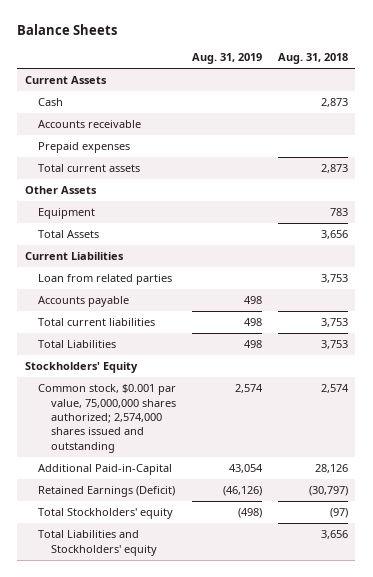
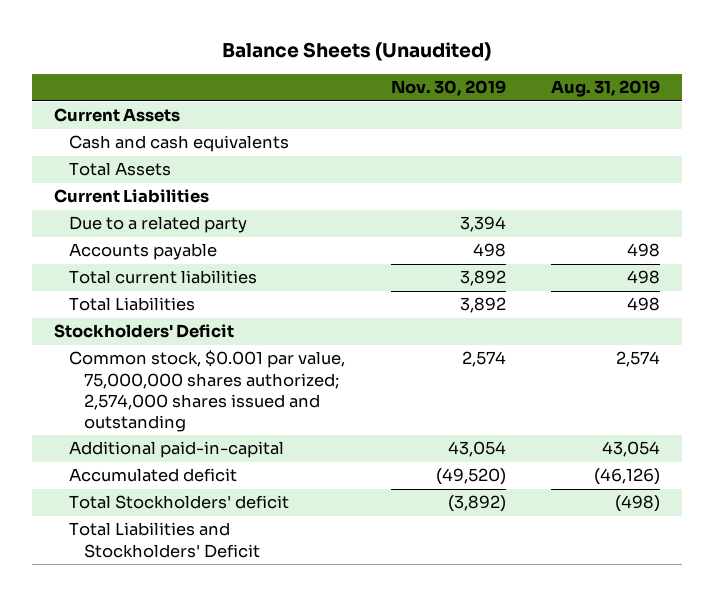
- Balance Sheets
+ Balance Sheets (Unaudited)
- | Aug. 31, 2019 | Aug. 31, 2018
+ | Nov. 30, 2019 | Aug. 31, 2019
- Cash | | 2,873
- Accounts receivable
- Prepaid expenses
- Total current assets | | 2,873
- Other Assets
- Equipment | | 783
+ Cash and cash equivalents
- Loan from related parties | | 3,753
+ Due to a related party | 3,394 |
- Stockholders' Equity
+ Stockholders' Deficit
- Additional Paid-in-Capital | 43,054 | 28,126
- Retained Earnings (Deficit) | (46,126) | (30,797)
- Total Stockholders' equity | (498) | (97)
- Total Liabilities and Stockholders' equity | | 3,656
+ Additional paid-in-capital | 43,054 | 43,054
+ Accumulated deficit | (49,520) | (46,126)
+ Total Stockholders' deficit | (3,892) | (498)
+ Total Liabilities and Stockholders' Deficit

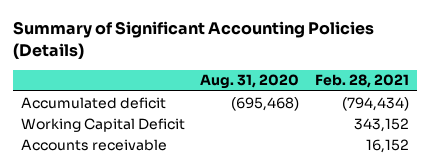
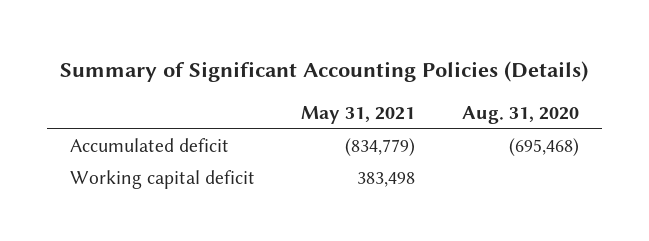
- | Aug. 31, 2020 | Feb. 28, 2021
+ | May 31, 2021 | Aug. 31, 2020
- Working Capital Deficit | | 343,152
- Accounts receivable | | 16,152
+ Working capital deficit | 383,498 |

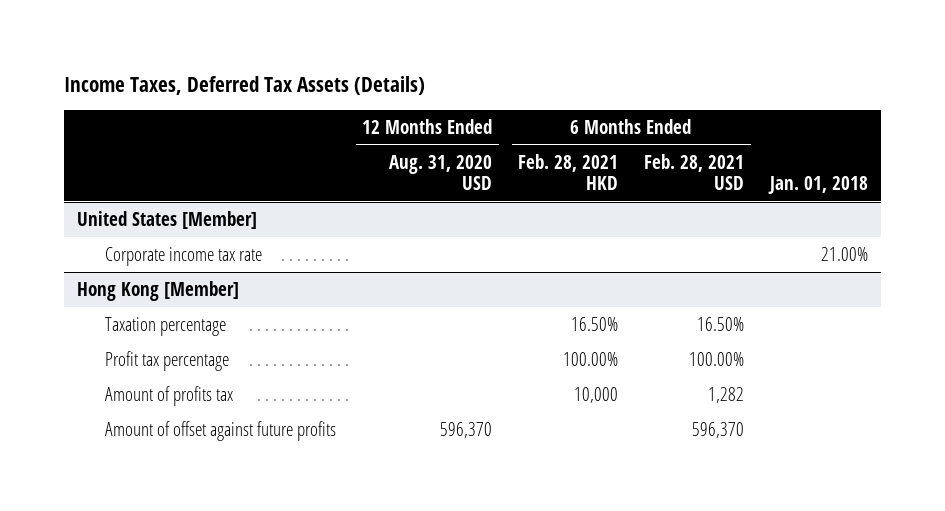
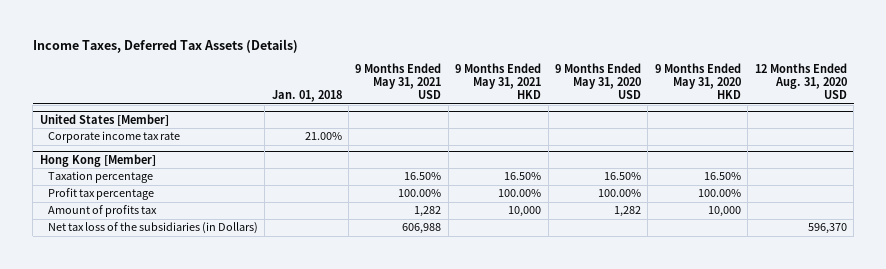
- | 12 Months Ended Aug. 31, 2020 USD | 6 Months Ended Feb. 28, 2021 HKD | 6 Months Ended Feb. 28, 2021 USD | Jan. 01, 2018
+ | Jan. 01, 2018 | 9 Months Ended May 31, 2021 USD | 9 Months Ended May 31, 2021 HKD | 9 Months Ended May 31, 2020 USD | 9 Months Ended May 31, 2020 HKD | 12 Months Ended Aug. 31, 2020 USD
@ Hong Kong [Member]
- Amount of offset against future profits | 596,370 | | 596,370 |
+ Net tax loss of the subsidiaries (in Dollars) | | 606,988 | | | | 596,370

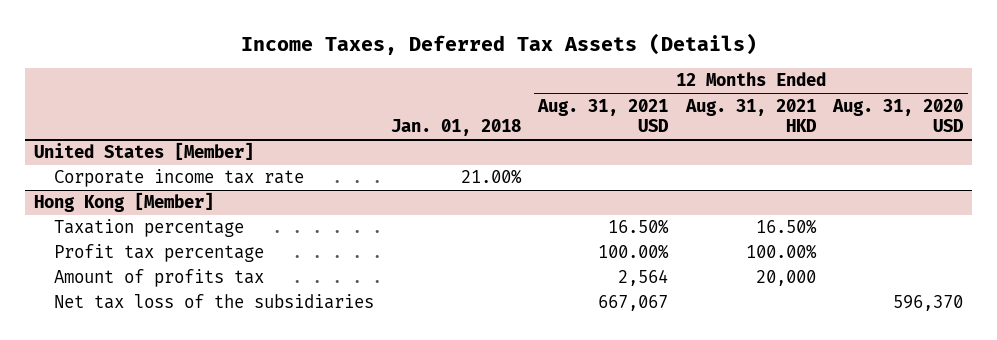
- | Jan. 01, 2018 | 9 Months Ended May 31, 2021 USD | 9 Months Ended May 31, 2021 HKD | 9 Months Ended May 31, 2020 USD | 9 Months Ended May 31, 2020 HKD | 12 Months Ended Aug. 31, 2020 USD
+ | Jan. 01, 2018 | 12 Months Ended Aug. 31, 2021 USD | 12 Months Ended Aug. 31, 2021 HKD | 12 Months Ended Aug. 31, 2020 USD
@ Hong Kong [Member]
- Net tax loss of the subsidiaries (in Dollars) | | 606,988 | | | | 596,370
+ Net tax loss of the subsidiaries | | 667,067 | | 596,370

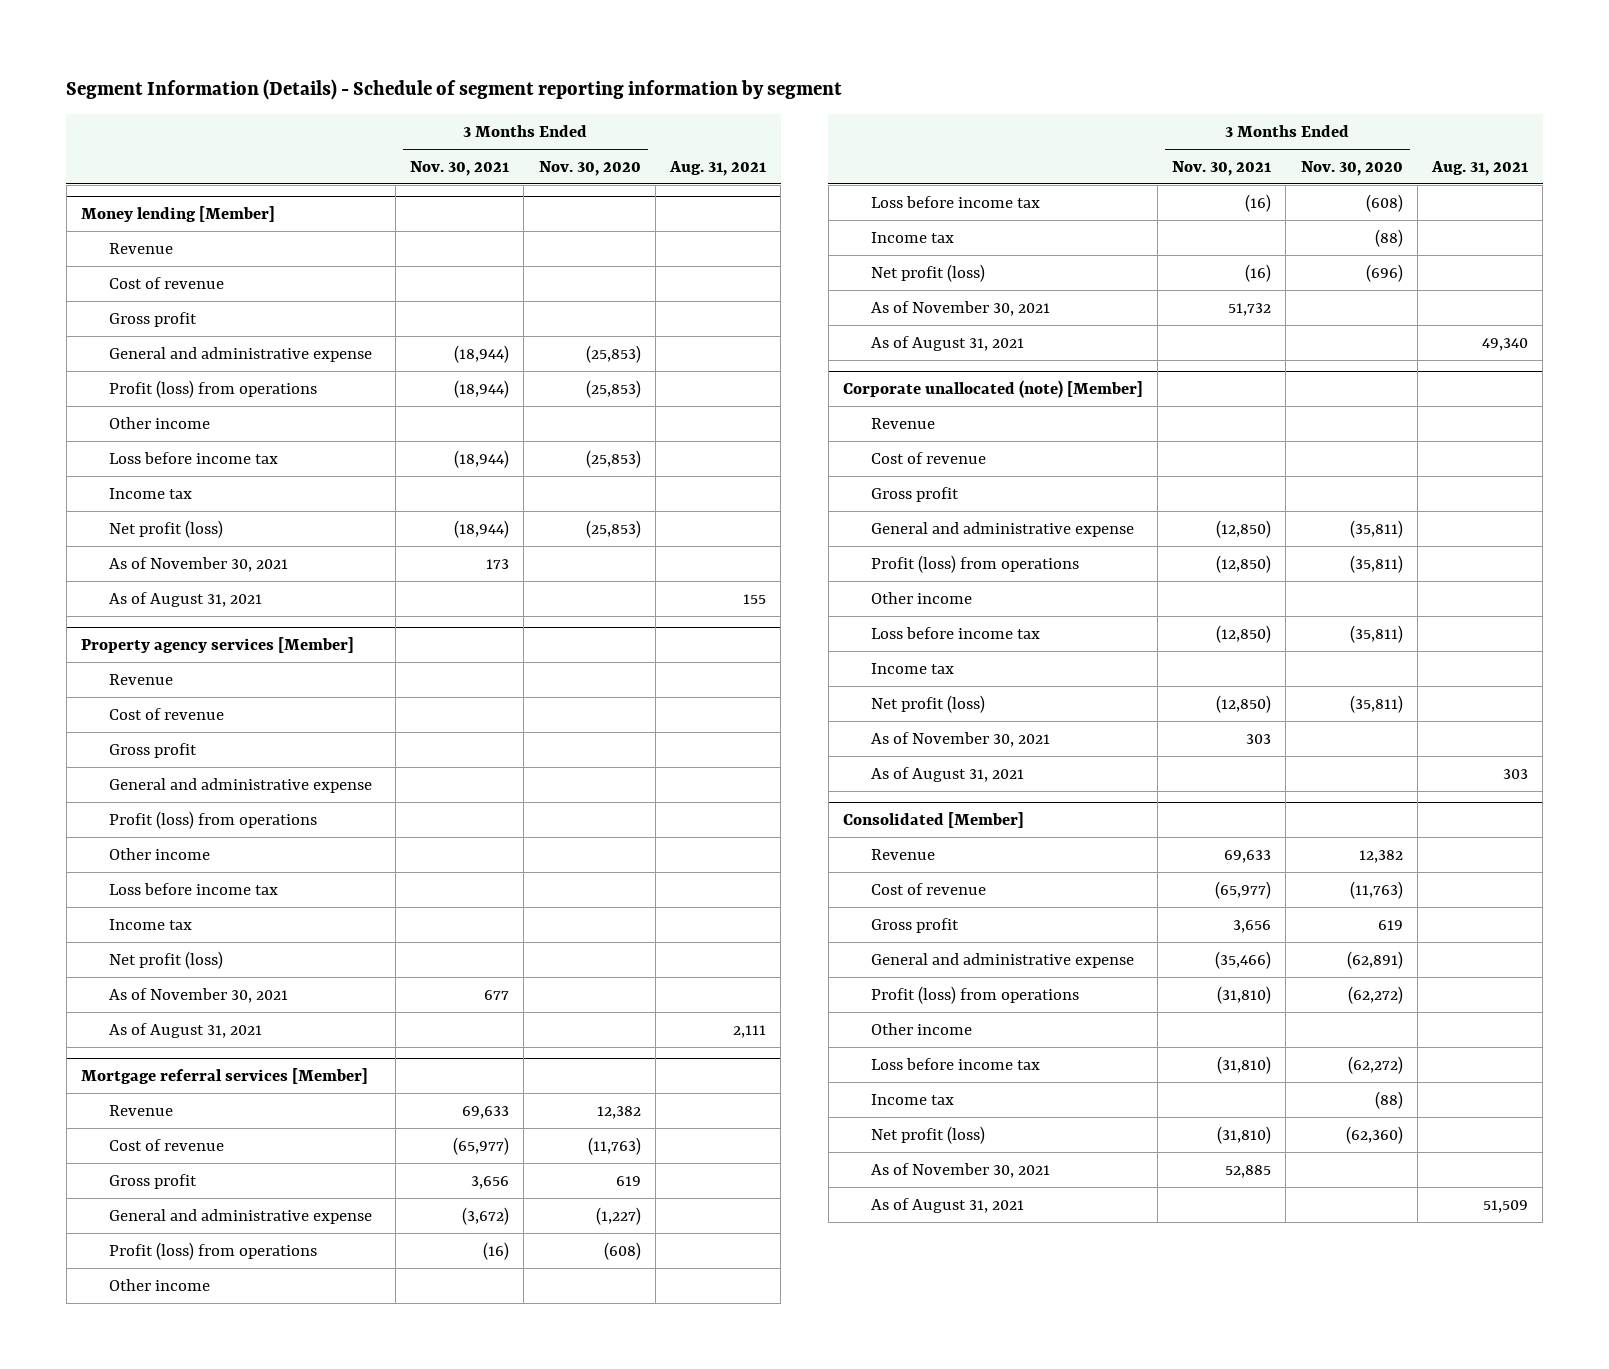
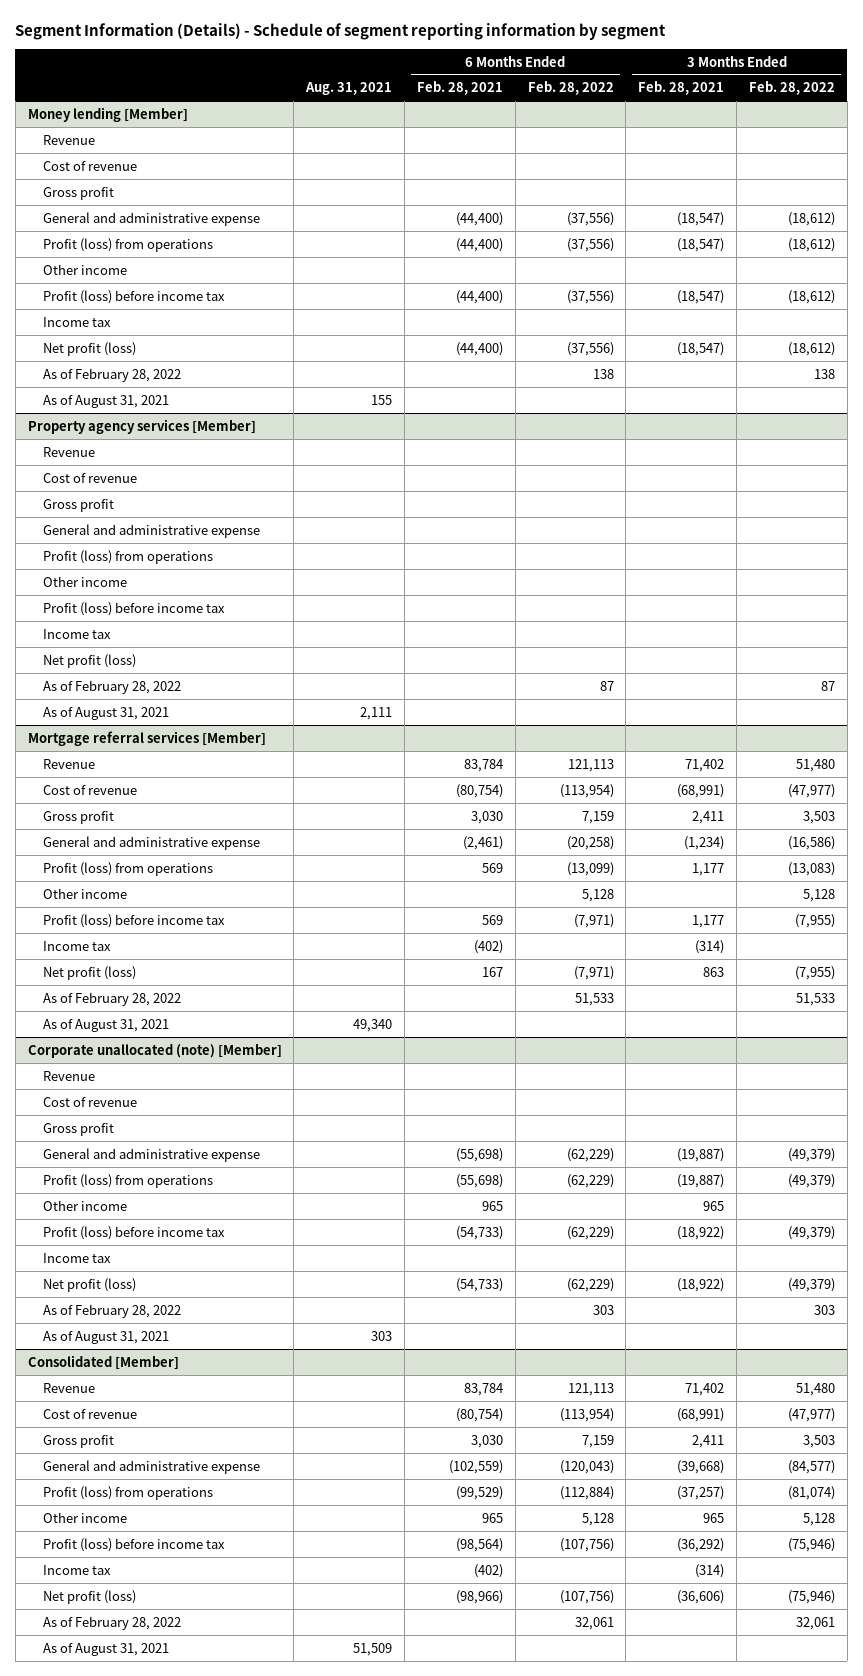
- | 3 Months Ended Nov. 30, 2021 | 3 Months Ended Nov. 30, 2020 | Aug. 31, 2021
+ | Aug. 31, 2021 | 6 Months Ended Feb. 28, 2021 | 6 Months Ended Feb. 28, 2022 | 3 Months Ended Feb. 28, 2021 | 3 Months Ended Feb. 28, 2022
@ Money lending [Member]
- Loss before income tax | (18,944) | (25,853) |
+ Profit (loss) before income tax | | (44,400) | (37,556) | (18,547) | (18,612)
- As of November 30, 2021 | 173 | |
+ As of February 28, 2022 | | | 138 | | 138
@ Property agency services [Member]
- Loss before income tax
+ Profit (loss) before income tax
- As of November 30, 2021 | 677 | |
+ As of February 28, 2022 | | | 87 | | 87
@ Mortgage referral services [Member]
- Loss before income tax | (16) | (608) |
+ Profit (loss) before income tax | | 569 | (7,971) | 1,177 | (7,955)
- As of November 30, 2021 | 51,732 | |
+ As of February 28, 2022 | | | 51,533 | | 51,533
@ Corporate unallocated (note) [Member]
- Loss before income tax | (12,850) | (35,811) |
+ Profit (loss) before income tax | | (54,733) | (62,229) | (18,922) | (49,379)
- As of November 30, 2021 | 303 | |
+ As of February 28, 2022 | | | 303 | | 303
@ Consolidated [Member]
- Loss before income tax | (31,810) | (62,272) |
+ Profit (loss) before income tax | | (98,564) | (107,756) | (36,292) | (75,946)
- As of November 30, 2021 | 52,885 | |
+ As of February 28, 2022 | | | 32,061 | | 32,061

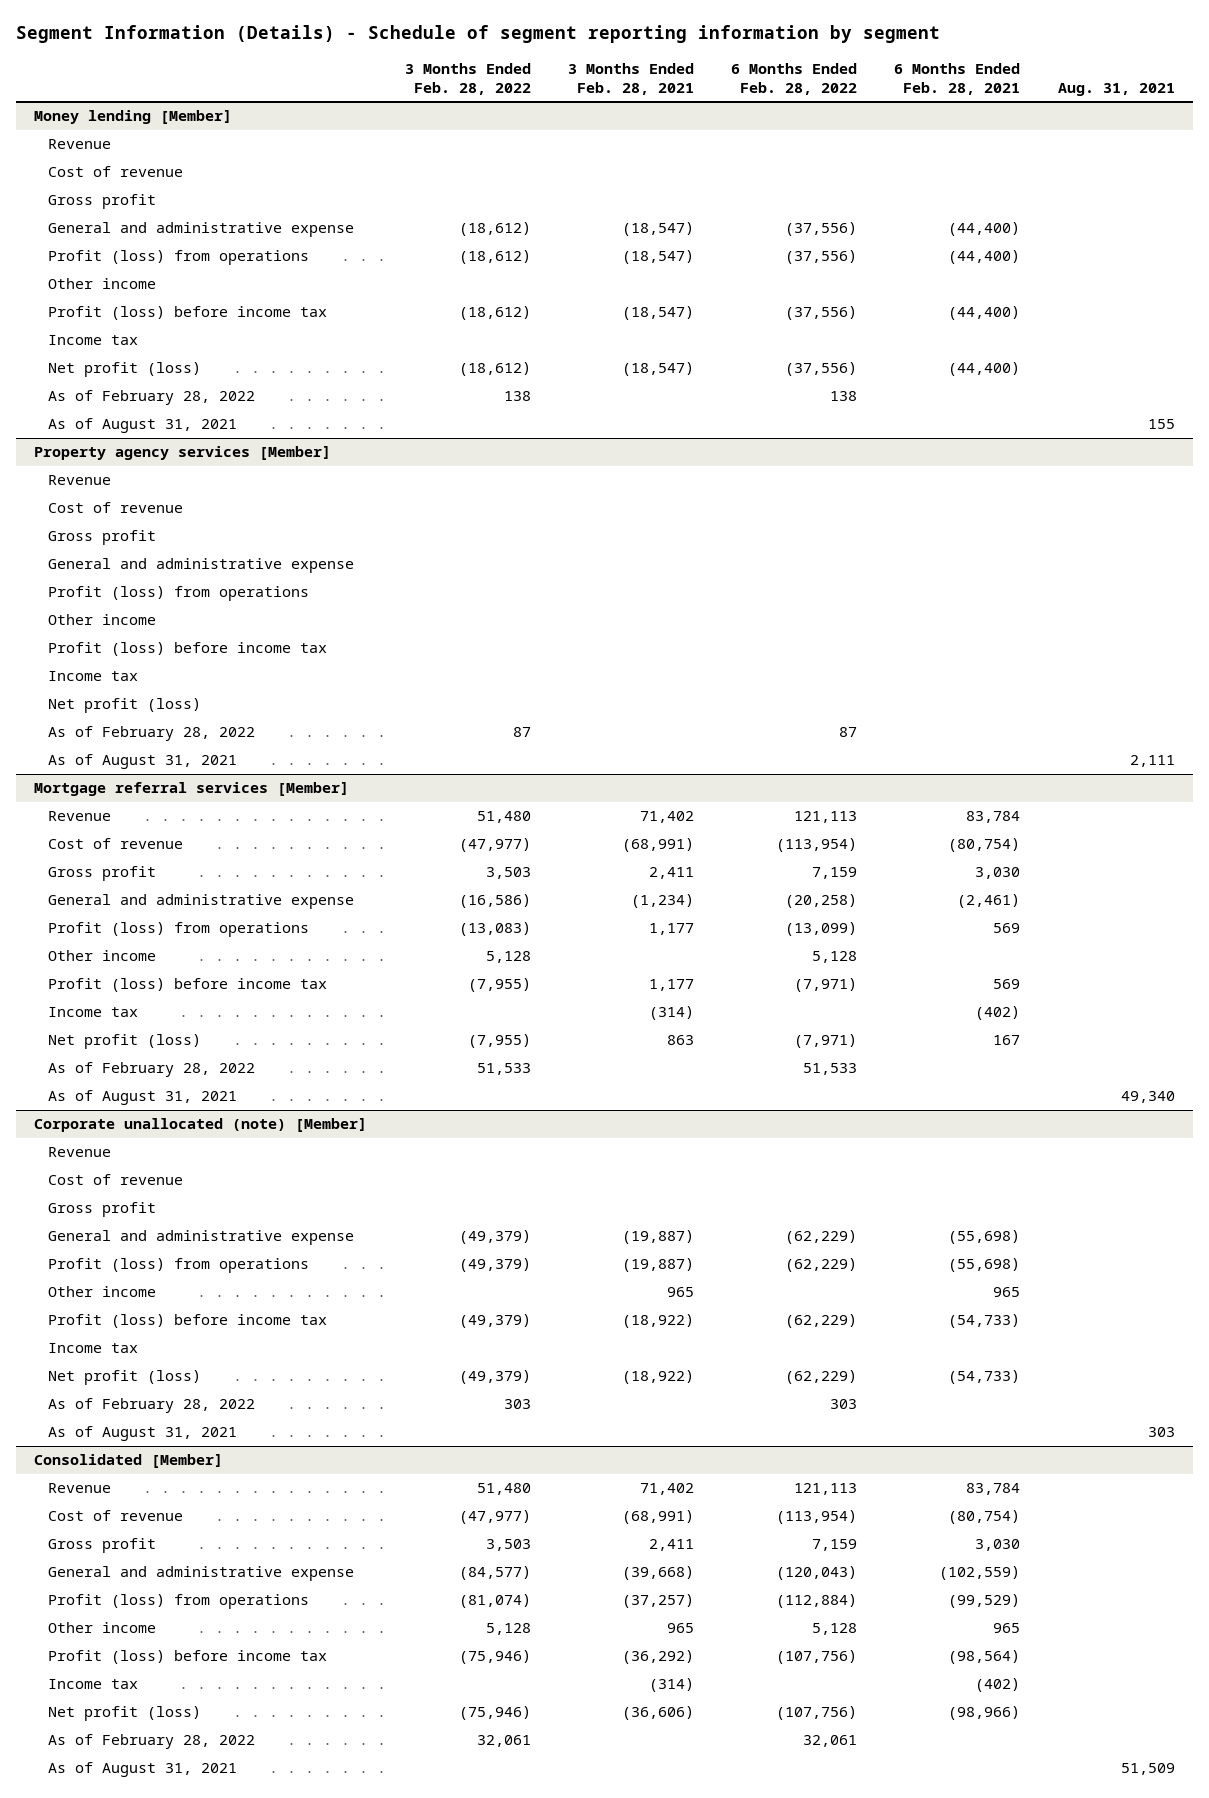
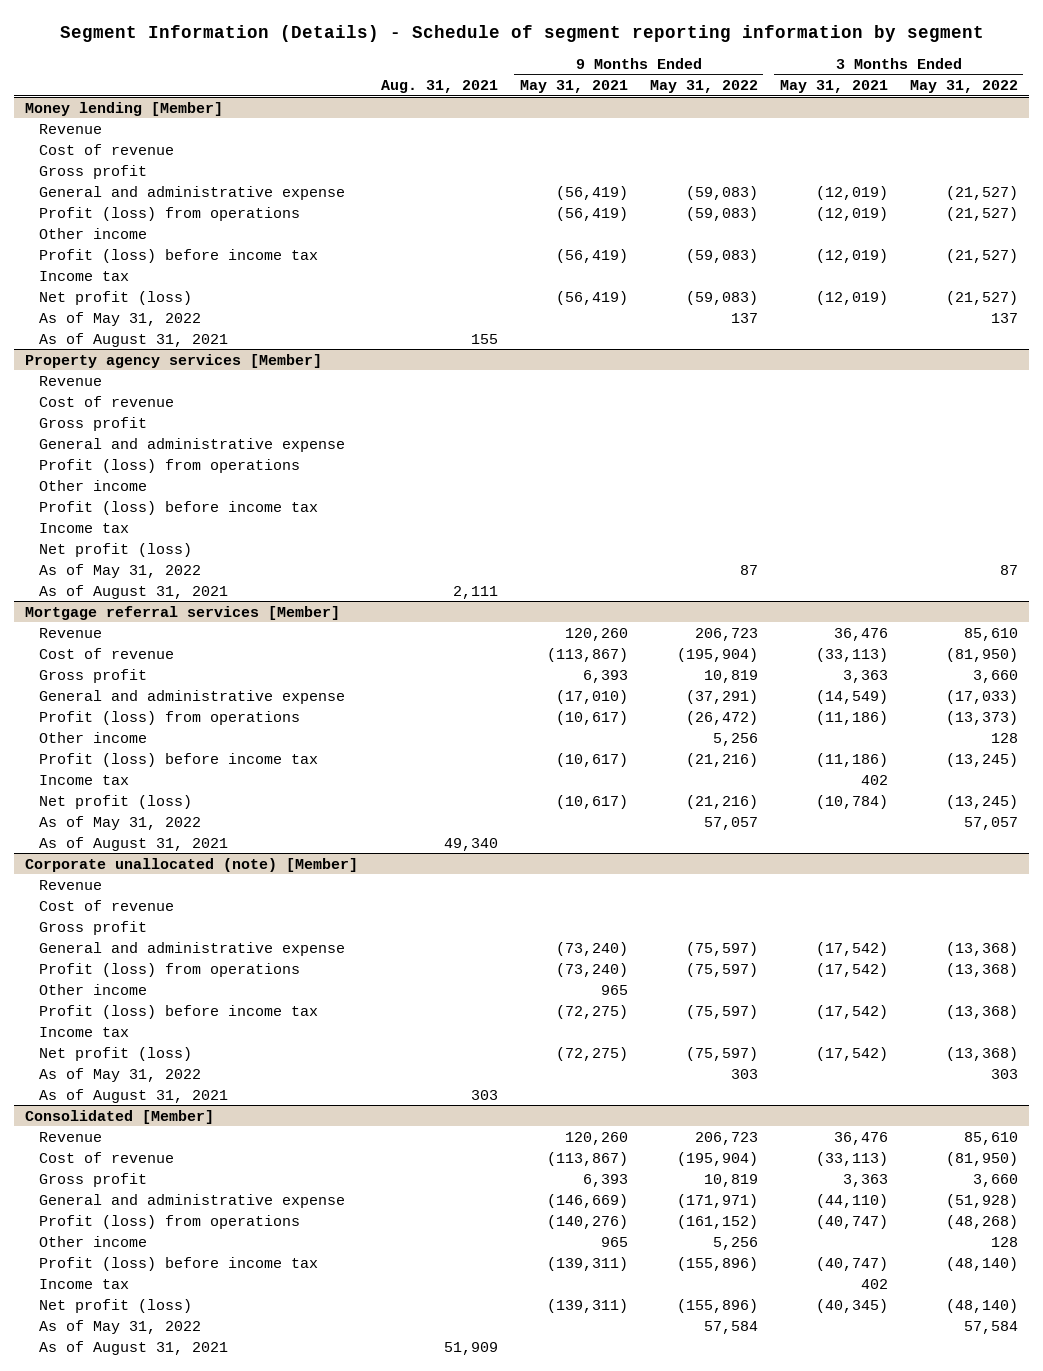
- | 3 Months Ended Feb. 28, 2022 | 3 Months Ended Feb. 28, 2021 | 6 Months Ended Feb. 28, 2022 | 6 Months Ended Feb. 28, 2021 | Aug. 31, 2021
+ | Aug. 31, 2021 | 9 Months Ended May 31, 2021 | 9 Months Ended May 31, 2022 | 3 Months Ended May 31, 2021 | 3 Months Ended May 31, 2022
@ Money lending [Member]
- As of February 28, 2022 | 138 | | 138 | |
+ As of May 31, 2022 | | | 137 | | 137
@ Property agency services [Member]
- As of February 28, 2022 | 87 | | 87 | |
+ As of May 31, 2022 | | | 87 | | 87
@ Mortgage referral services [Member]
- As of February 28, 2022 | 51,533 | | 51,533 | |
+ As of May 31, 2022 | | | 57,057 | | 57,057
@ Corporate unallocated (note) [Member]
- As of February 28, 2022 | 303 | | 303 | |
+ As of May 31, 2022 | | | 303 | | 303
@ Consolidated [Member]
- As of February 28, 2022 | 32,061 | | 32,061 | |
- As of August 31, 2021 | | | | | 51,509
+ As of May 31, 2022 | | | 57,584 | | 57,584
+ As of August 31, 2021 | 51,909 | | | |

